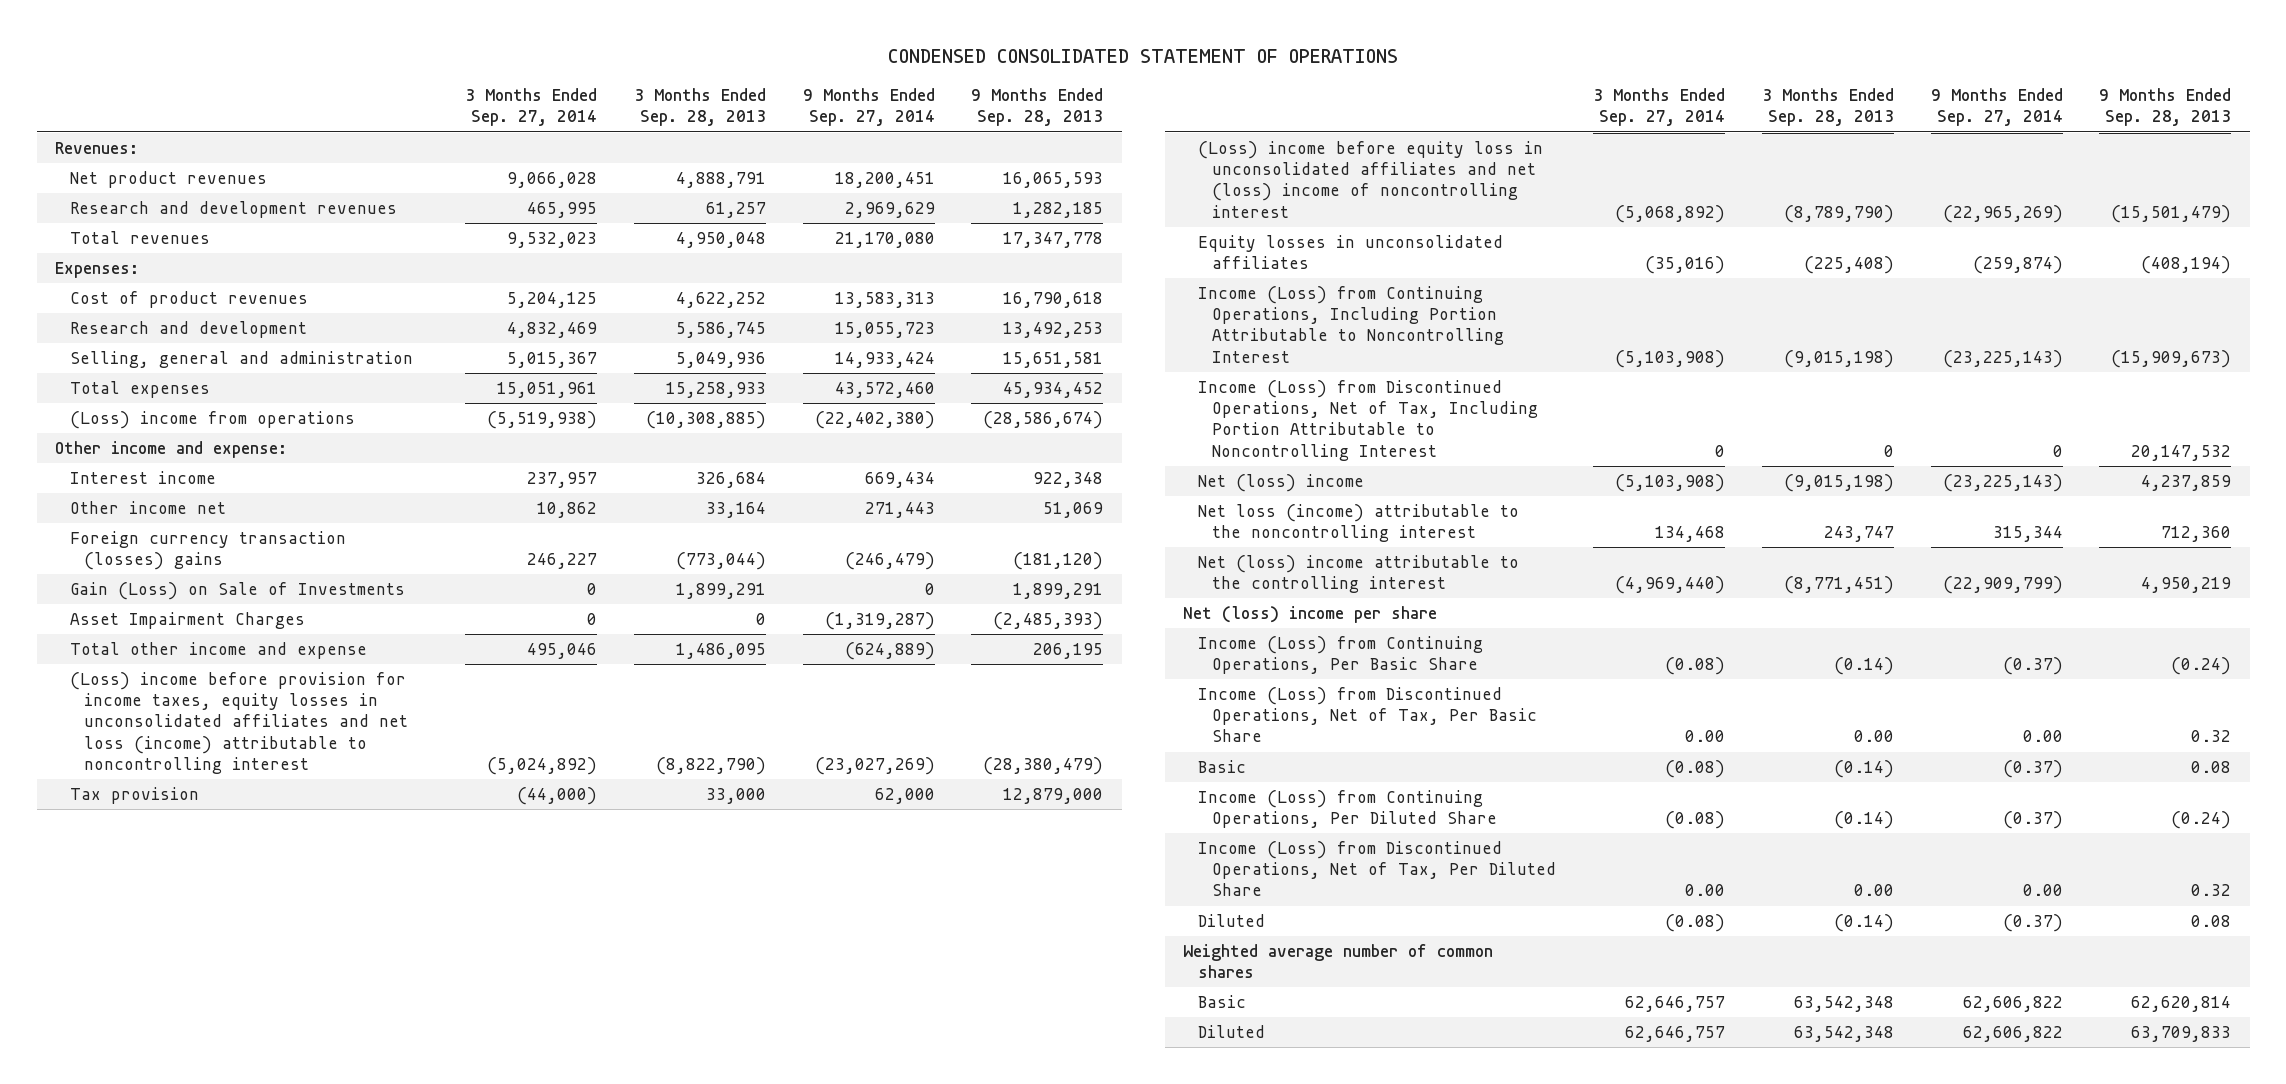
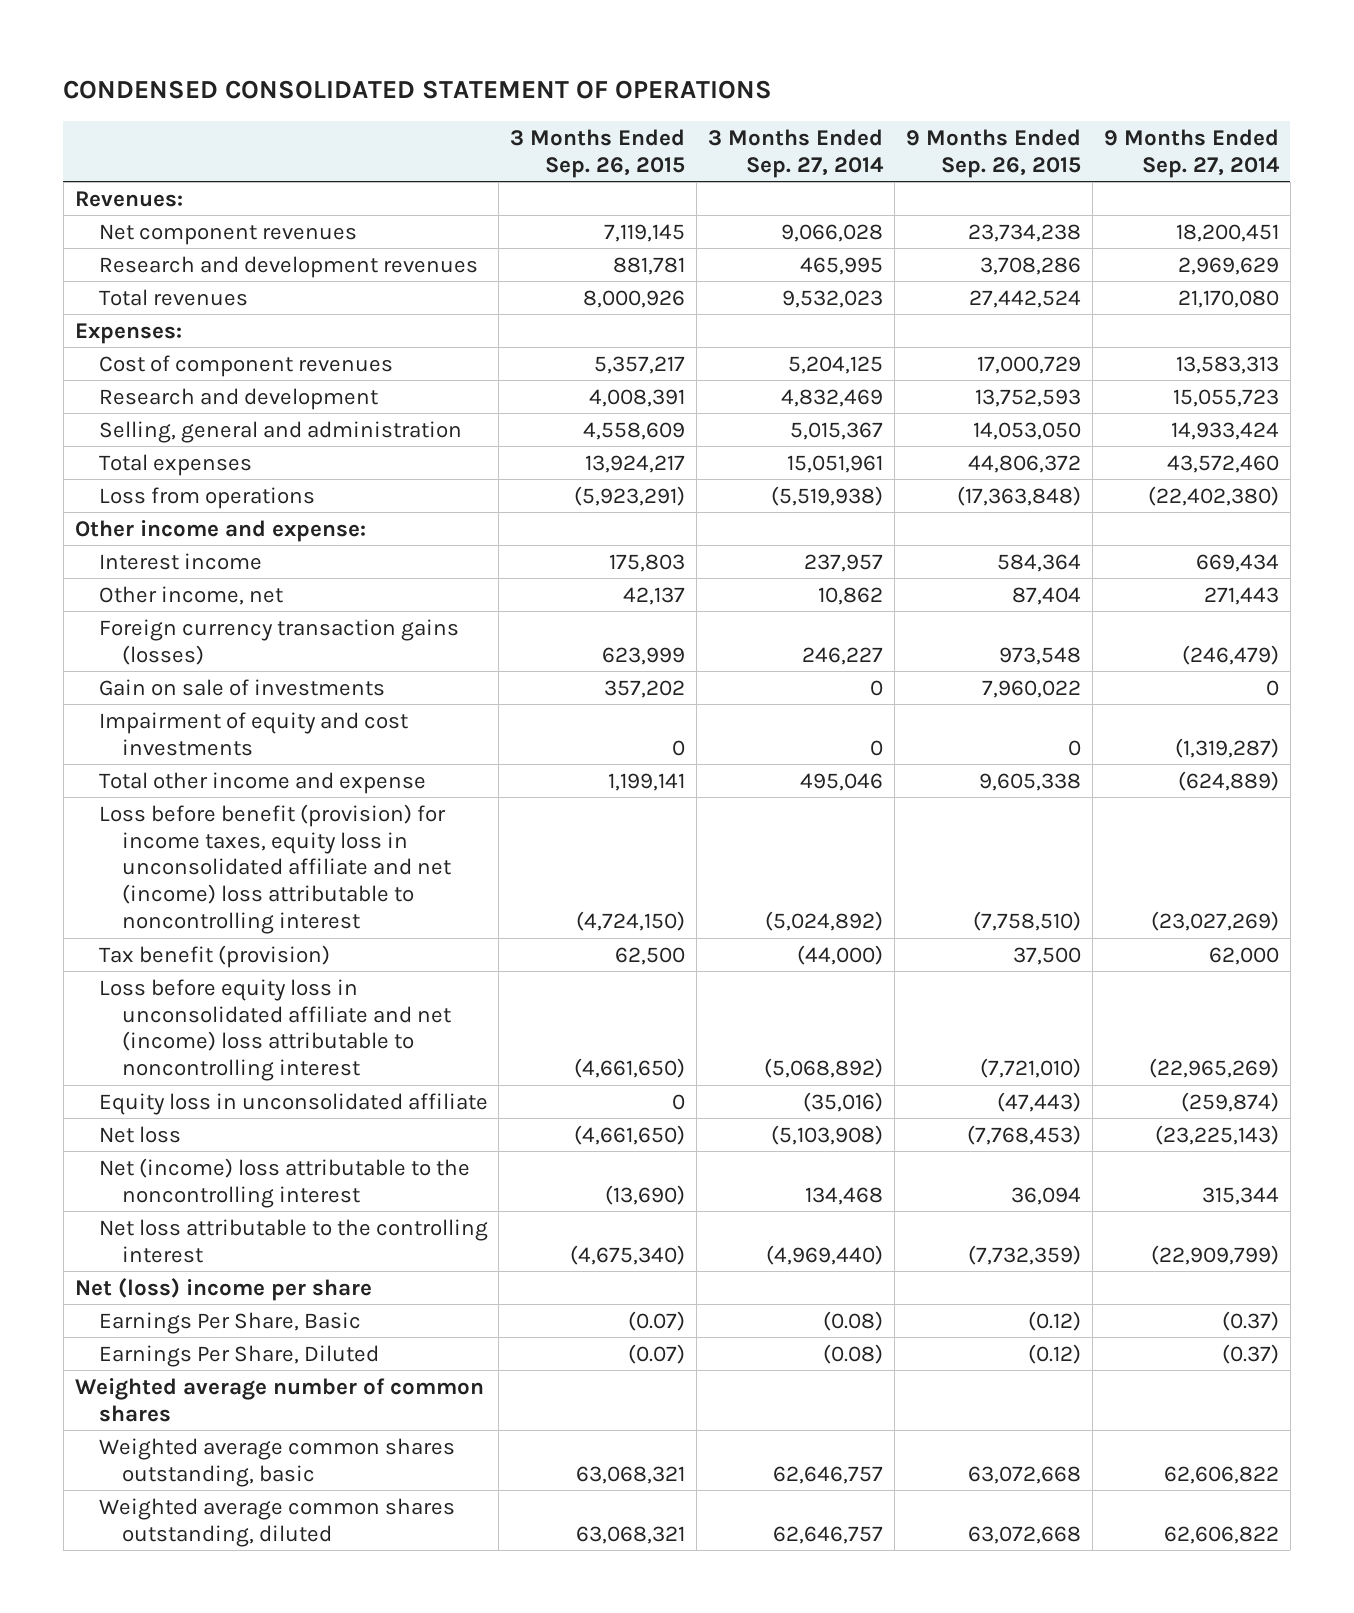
- | 3 Months Ended Sep. 27, 2014 | 3 Months Ended Sep. 28, 2013 | 9 Months Ended Sep. 27, 2014 | 9 Months Ended Sep. 28, 2013
+ | 3 Months Ended Sep. 26, 2015 | 3 Months Ended Sep. 27, 2014 | 9 Months Ended Sep. 26, 2015 | 9 Months Ended Sep. 27, 2014
- Net product revenues | 9,066,028 | 4,888,791 | 18,200,451 | 16,065,593
+ Net component revenues | 7,119,145 | 9,066,028 | 23,734,238 | 18,200,451
- Cost of product revenues | 5,204,125 | 4,622,252 | 13,583,313 | 16,790,618
+ Cost of component revenues | 5,357,217 | 5,204,125 | 17,000,729 | 13,583,313
- (Loss) income from operations | (5,519,938) | (10,308,885) | (22,402,380) | (28,586,674)
+ Loss from operations | (5,923,291) | (5,519,938) | (17,363,848) | (22,402,380)
- Other income net | 10,862 | 33,164 | 271,443 | 51,069
- Foreign currency transaction (losses) gains | 246,227 | (773,044) | (246,479) | (181,120)
- Gain (Loss) on Sale of Investments | 0 | 1,899,291 | 0 | 1,899,291
- Asset Impairment Charges | 0 | 0 | (1,319,287) | (2,485,393)
+ Other income, net | 42,137 | 10,862 | 87,404 | 271,443
+ Foreign currency transaction gains (losses) | 623,999 | 246,227 | 973,548 | (246,479)
+ Gain on sale of investments | 357,202 | 0 | 7,960,022 | 0
+ Impairment of equity and cost investments | 0 | 0 | 0 | (1,319,287)
- (Loss) income before provision for income taxes, equity losses in unconsolidated affiliates and net loss (income) attributable to noncontrolling interest | (5,024,892) | (8,822,790) | (23,027,269) | (28,380,479)
- Tax provision | (44,000) | 33,000 | 62,000 | 12,879,000
- (Loss) income before equity loss in unconsolidated affiliates and net (loss) income of noncontrolling interest | (5,068,892) | (8,789,790) | (22,965,269) | (15,501,479)
- Equity losses in unconsolidated affiliates | (35,016) | (225,408) | (259,874) | (408,194)
- Income (Loss) from Continuing Operations, Including Portion Attributable to Noncontrolling Interest | (5,103,908) | (9,015,198) | (23,225,143) | (15,909,673)
- Income (Loss) from Discontinued Operations, Net of Tax, Including Portion Attributable to Noncontrolling Interest | 0 | 0 | 0 | 20,147,532
- Net (loss) income | (5,103,908) | (9,015,198) | (23,225,143) | 4,237,859
- Net loss (income) attributable to the noncontrolling interest | 134,468 | 243,747 | 315,344 | 712,360
- Net (loss) income attributable to the controlling interest | (4,969,440) | (8,771,451) | (22,909,799) | 4,950,219
+ Loss before benefit (provision) for income taxes, equity loss in unconsolidated affiliate and net (income) loss attributable to noncontrolling interest | (4,724,150) | (5,024,892) | (7,758,510) | (23,027,269)
+ Tax benefit (provision) | 62,500 | (44,000) | 37,500 | 62,000
+ Loss before equity loss in unconsolidated affiliate and net (income) loss attributable to noncontrolling interest | (4,661,650) | (5,068,892) | (7,721,010) | (22,965,269)
+ Equity loss in unconsolidated affiliate | 0 | (35,016) | (47,443) | (259,874)
+ Net loss | (4,661,650) | (5,103,908) | (7,768,453) | (23,225,143)
+ Net (income) loss attributable to the noncontrolling interest | (13,690) | 134,468 | 36,094 | 315,344
+ Net loss attributable to the controlling interest | (4,675,340) | (4,969,440) | (7,732,359) | (22,909,799)
- Income (Loss) from Continuing Operations, Per Basic Share | (0.08) | (0.14) | (0.37) | (0.24)
- Income (Loss) from Discontinued Operations, Net of Tax, Per Basic Share | 0.00 | 0.00 | 0.00 | 0.32
- Basic | (0.08) | (0.14) | (0.37) | 0.08
- Income (Loss) from Continuing Operations, Per Diluted Share | (0.08) | (0.14) | (0.37) | (0.24)
- Income (Loss) from Discontinued Operations, Net of Tax, Per Diluted Share | 0.00 | 0.00 | 0.00 | 0.32
- Diluted | (0.08) | (0.14) | (0.37) | 0.08
+ Earnings Per Share, Basic | (0.07) | (0.08) | (0.12) | (0.37)
+ Earnings Per Share, Diluted | (0.07) | (0.08) | (0.12) | (0.37)
- Basic | 62,646,757 | 63,542,348 | 62,606,822 | 62,620,814
- Diluted | 62,646,757 | 63,542,348 | 62,606,822 | 63,709,833
+ Weighted average common shares outstanding, basic | 63,068,321 | 62,646,757 | 63,072,668 | 62,606,822
+ Weighted average common shares outstanding, diluted | 63,068,321 | 62,646,757 | 63,072,668 | 62,606,822

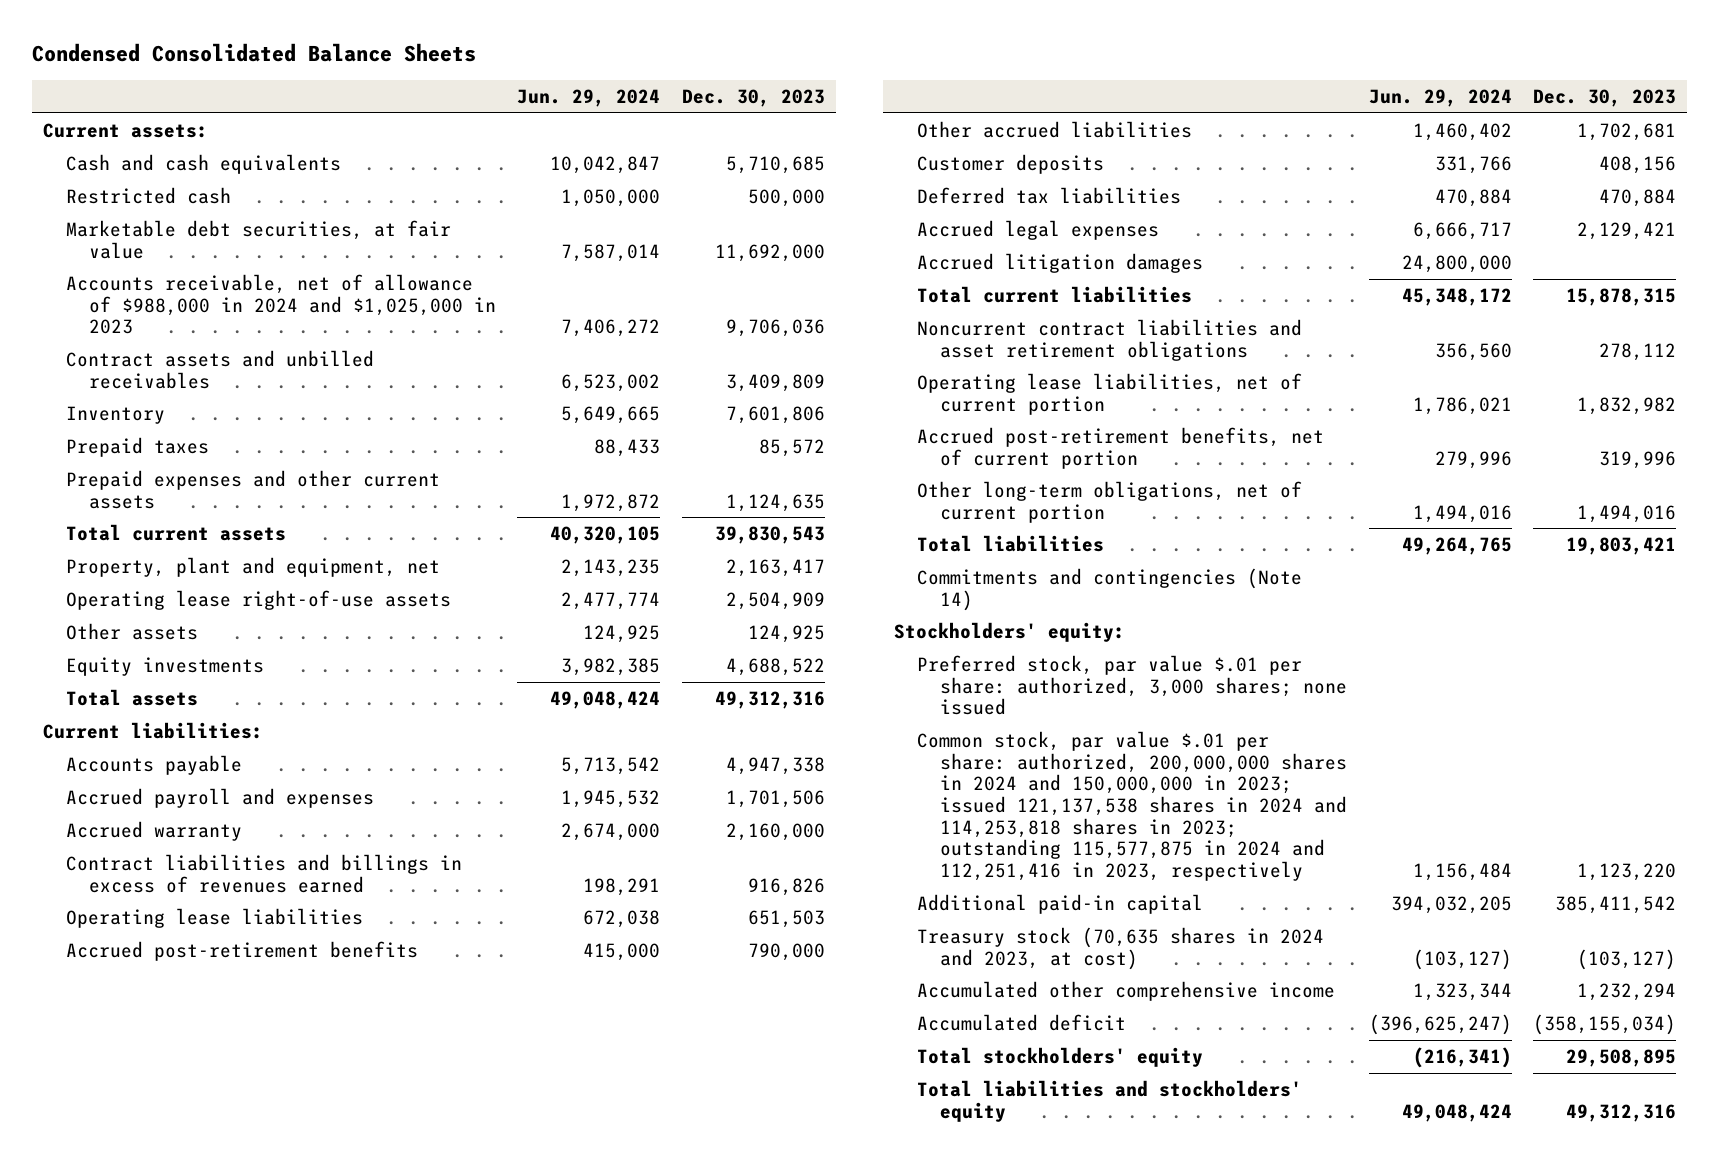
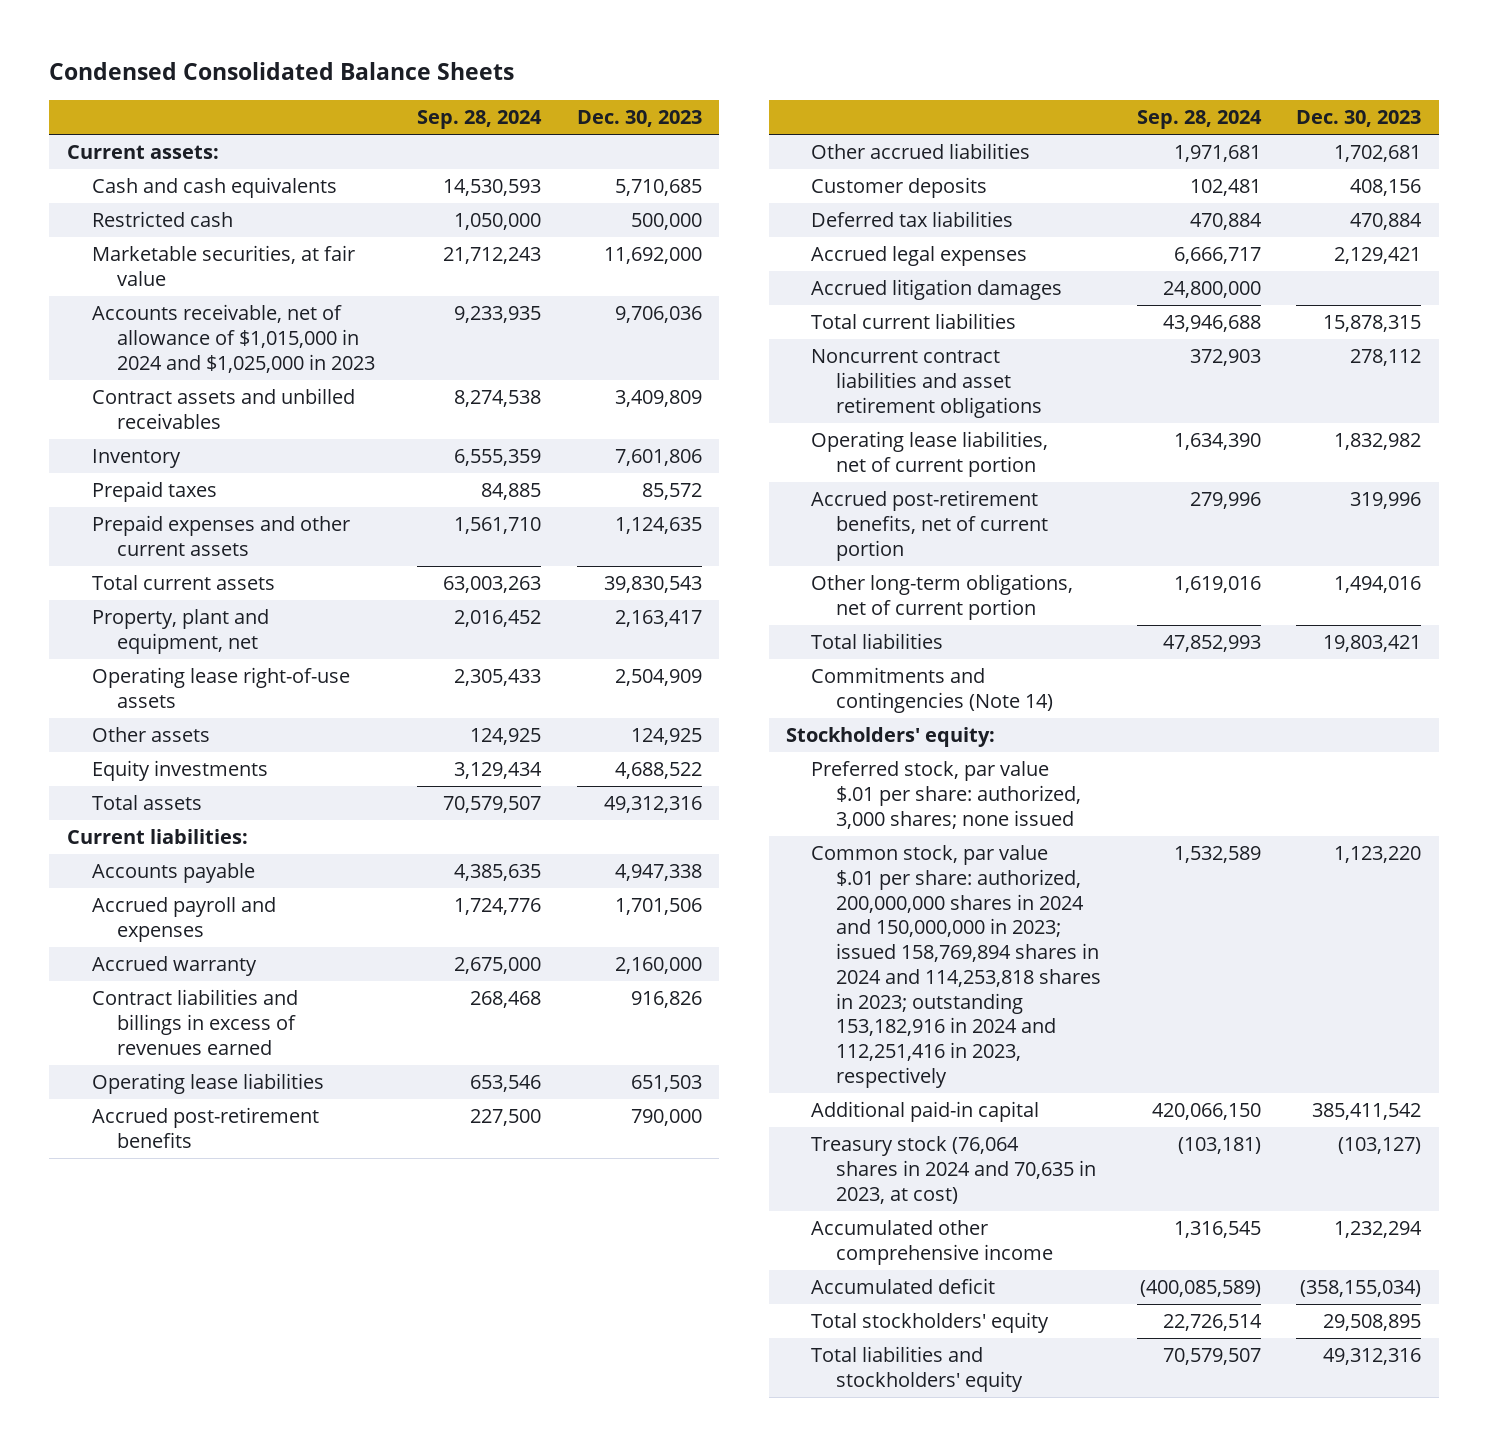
- | Jun. 29, 2024 | Dec. 30, 2023
+ | Sep. 28, 2024 | Dec. 30, 2023
- Marketable debt securities, at fair value | 7,587,014 | 11,692,000
- Accounts receivable, net of allowance of $988,000 in 2024 and $1,025,000 in 2023 | 7,406,272 | 9,706,036
+ Marketable securities, at fair value | 21,712,243 | 11,692,000
+ Accounts receivable, net of allowance of $1,015,000 in 2024 and $1,025,000 in 2023 | 9,233,935 | 9,706,036
- Common stock, par value $.01 per share: authorized, 200,000,000 shares in 2024 and 150,000,000 in 2023; issued 121,137,538 shares in 2024 and 114,253,818 shares in 2023; outstanding 115,577,875 in 2024 and 112,251,416 in 2023, respectively | 1,156,484 | 1,123,220
+ Common stock, par value $.01 per share: authorized, 200,000,000 shares in 2024 and 150,000,000 in 2023; issued 158,769,894 shares in 2024 and 114,253,818 shares in 2023; outstanding 153,182,916 in 2024 and 112,251,416 in 2023, respectively | 1,532,589 | 1,123,220
- Treasury stock (70,635 shares in 2024 and 2023, at cost) | (103,127) | (103,127)
+ Treasury stock (76,064 shares in 2024 and 70,635 in 2023, at cost) | (103,181) | (103,127)

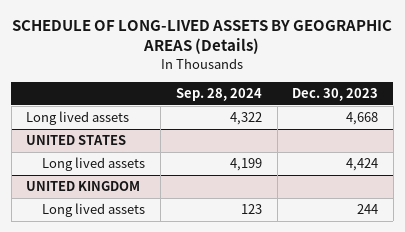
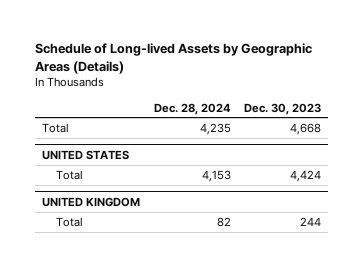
- SCHEDULE OF LONG-LIVED ASSETS BY GEOGRAPHIC AREAS (Details)
+ Schedule of Long-lived Assets by Geographic Areas (Details)
- | Sep. 28, 2024 | Dec. 30, 2023
+ | Dec. 28, 2024 | Dec. 30, 2023
- Long lived assets | 4,322 | 4,668
+ Total | 4,235 | 4,668
@ UNITED STATES
- Long lived assets | 4,199 | 4,424
+ Total | 4,153 | 4,424
@ UNITED KINGDOM
- Long lived assets | 123 | 244
+ Total | 82 | 244

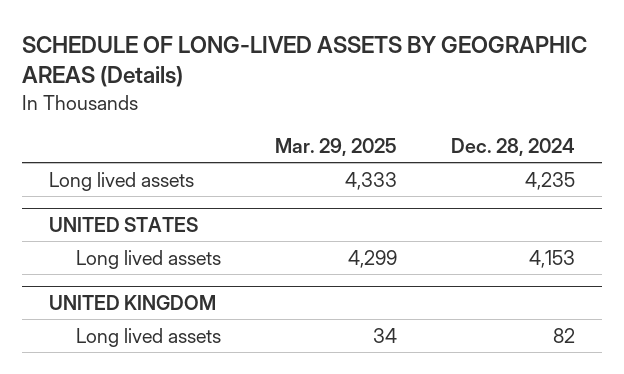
- Schedule of Long-lived Assets by Geographic Areas (Details)
+ SCHEDULE OF LONG-LIVED ASSETS BY GEOGRAPHIC AREAS (Details)
- | Dec. 28, 2024 | Dec. 30, 2023
+ | Mar. 29, 2025 | Dec. 28, 2024
- Total | 4,235 | 4,668
+ Long lived assets | 4,333 | 4,235
@ UNITED STATES
- Total | 4,153 | 4,424
+ Long lived assets | 4,299 | 4,153
@ UNITED KINGDOM
- Total | 82 | 244
+ Long lived assets | 34 | 82

